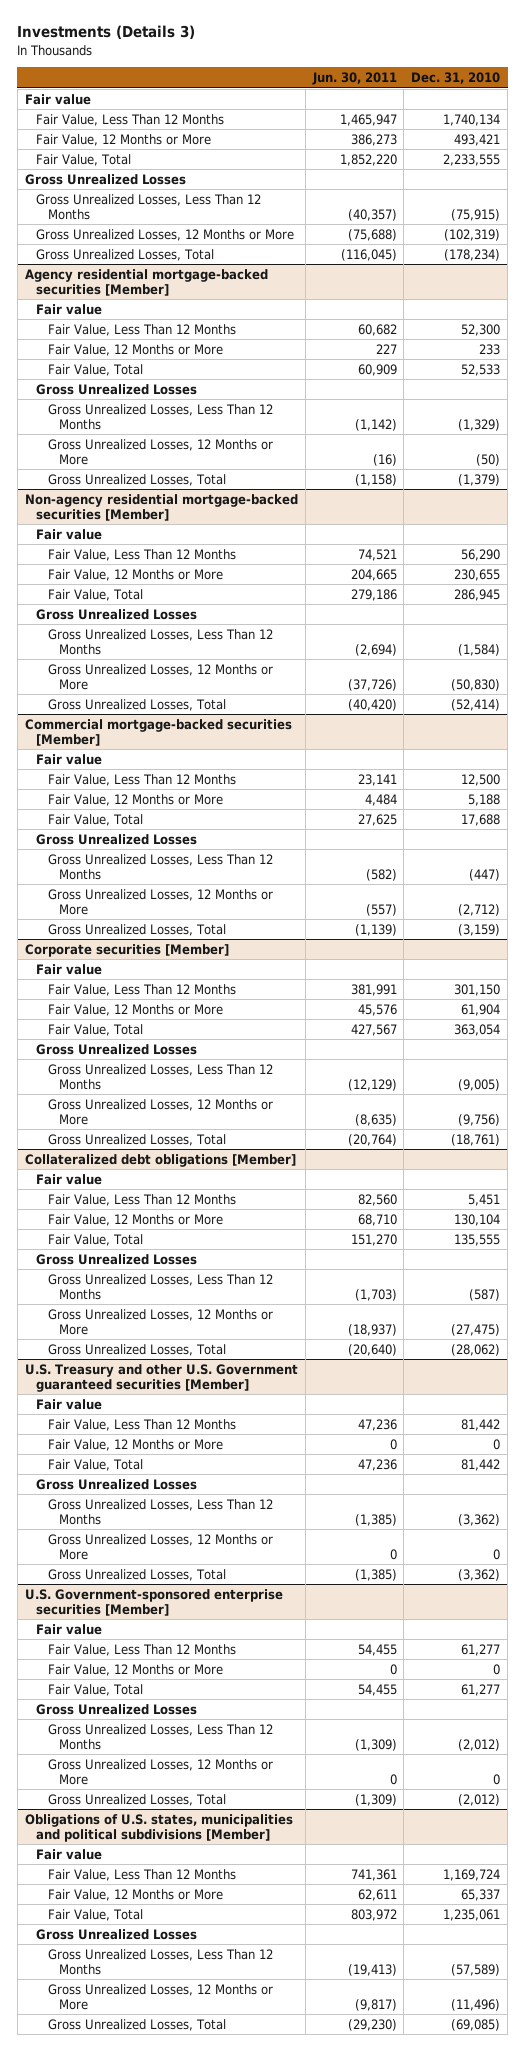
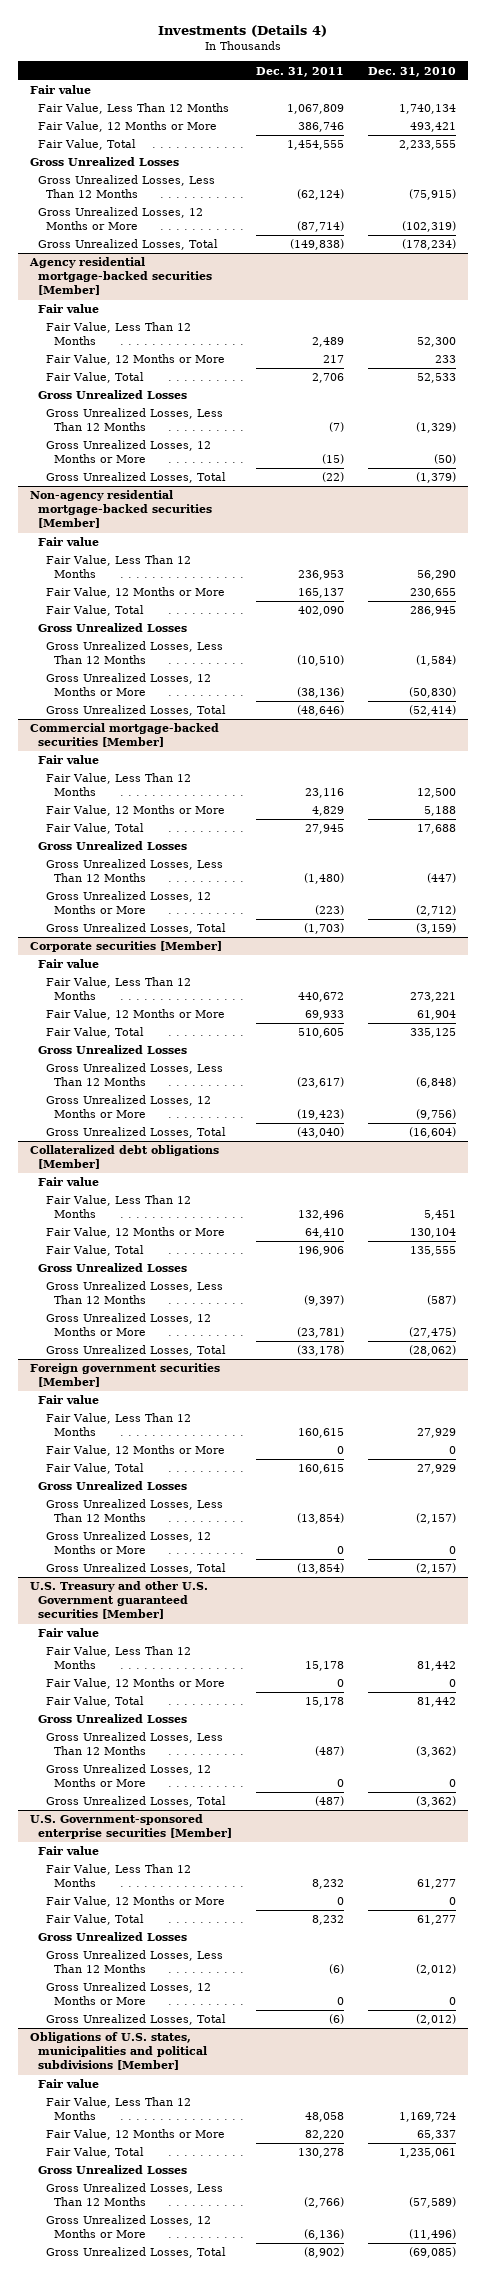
- Investments (Details 3)
+ Investments (Details 4)
- | Jun. 30, 2011 | Dec. 31, 2010
+ | Dec. 31, 2011 | Dec. 31, 2010
@ Corporate securities [Member]
- Fair Value, Less Than 12 Months | 381,991 | 301,150
+ Fair Value, Less Than 12 Months | 440,672 | 273,221
- Fair Value, Total | 427,567 | 363,054
+ Fair Value, Total | 510,605 | 335,125
- Gross Unrealized Losses, Less Than 12 Months | (12,129) | (9,005)
+ Gross Unrealized Losses, Less Than 12 Months | (23,617) | (6,848)
- Gross Unrealized Losses, Total | (20,764) | (18,761)
+ Gross Unrealized Losses, Total | (43,040) | (16,604)
+ Foreign government securities [Member]
+ Fair value
+ Fair Value, Less Than 12 Months | 160,615 | 27,929
+ Fair Value, 12 Months or More | 0 | 0
+ Fair Value, Total | 160,615 | 27,929
+ Gross Unrealized Losses
+ Gross Unrealized Losses, Less Than 12 Months | (13,854) | (2,157)
+ Gross Unrealized Losses, 12 Months or More | 0 | 0
+ Gross Unrealized Losses, Total | (13,854) | (2,157)

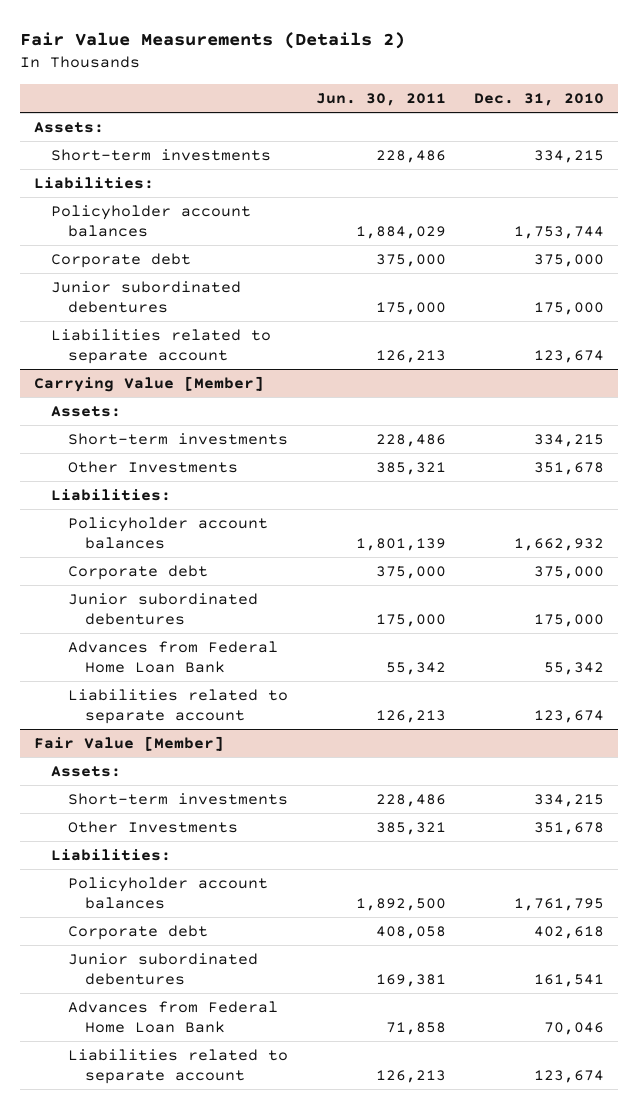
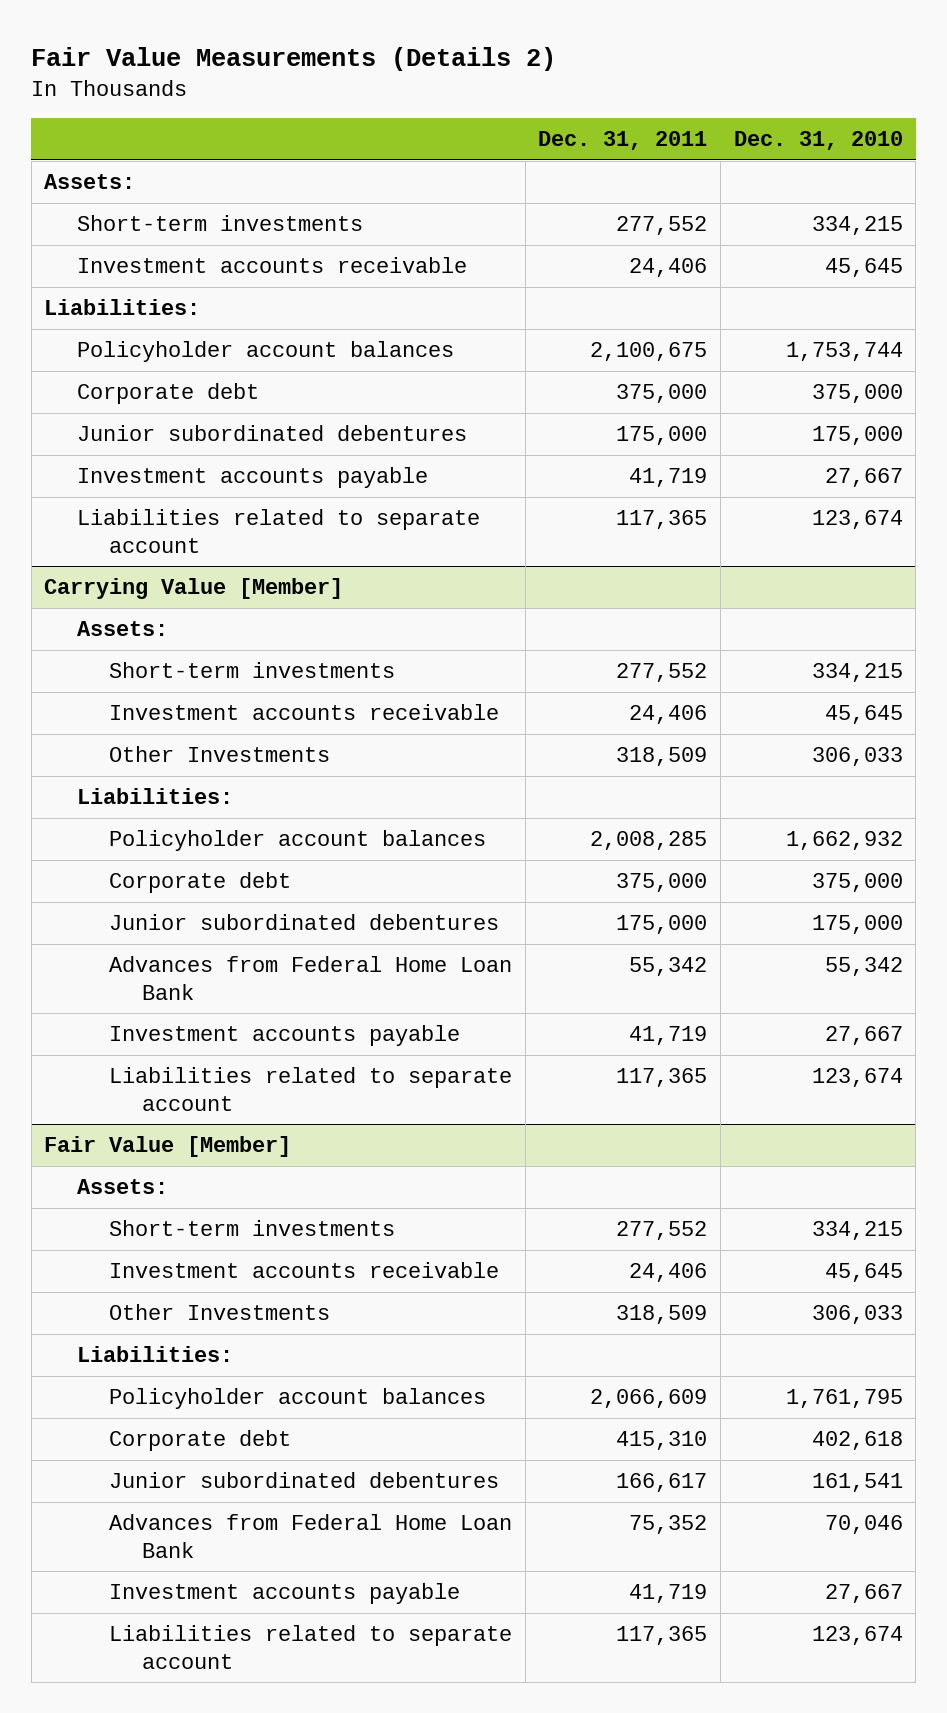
- | Jun. 30, 2011 | Dec. 31, 2010
+ | Dec. 31, 2011 | Dec. 31, 2010
+ Investment accounts receivable | 24,406 | 45,645
+ Investment accounts payable | 41,719 | 27,667
@ Carrying Value [Member]
- Other Investments | 385,321 | 351,678
+ Investment accounts receivable | 24,406 | 45,645
+ Other Investments | 318,509 | 306,033
+ Investment accounts payable | 41,719 | 27,667
@ Fair Value [Member]
- Other Investments | 385,321 | 351,678
+ Investment accounts receivable | 24,406 | 45,645
+ Other Investments | 318,509 | 306,033
+ Investment accounts payable | 41,719 | 27,667

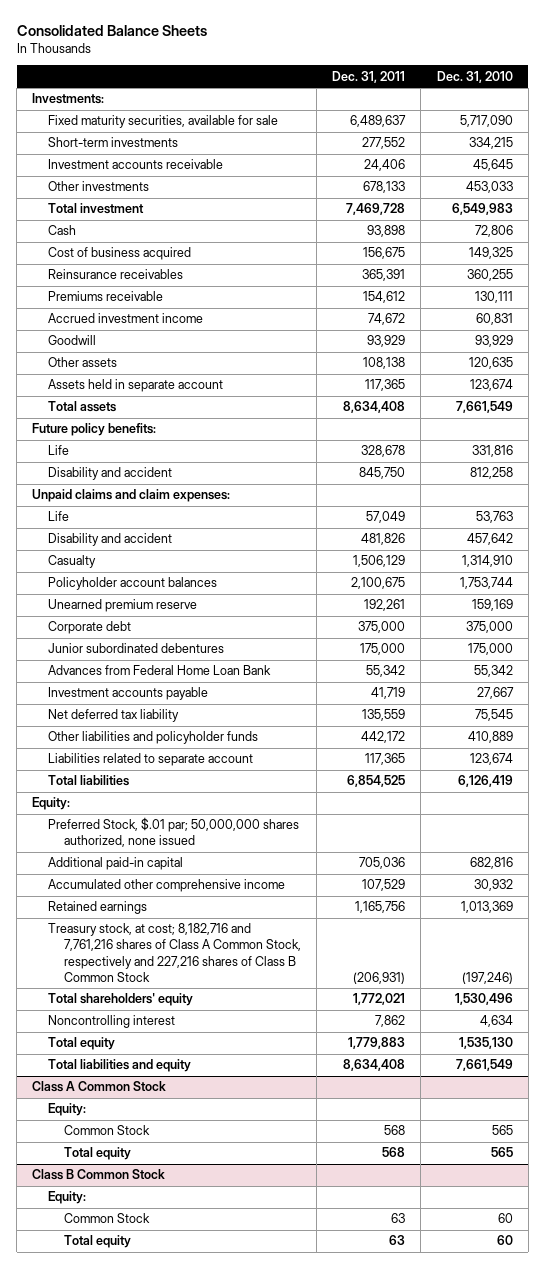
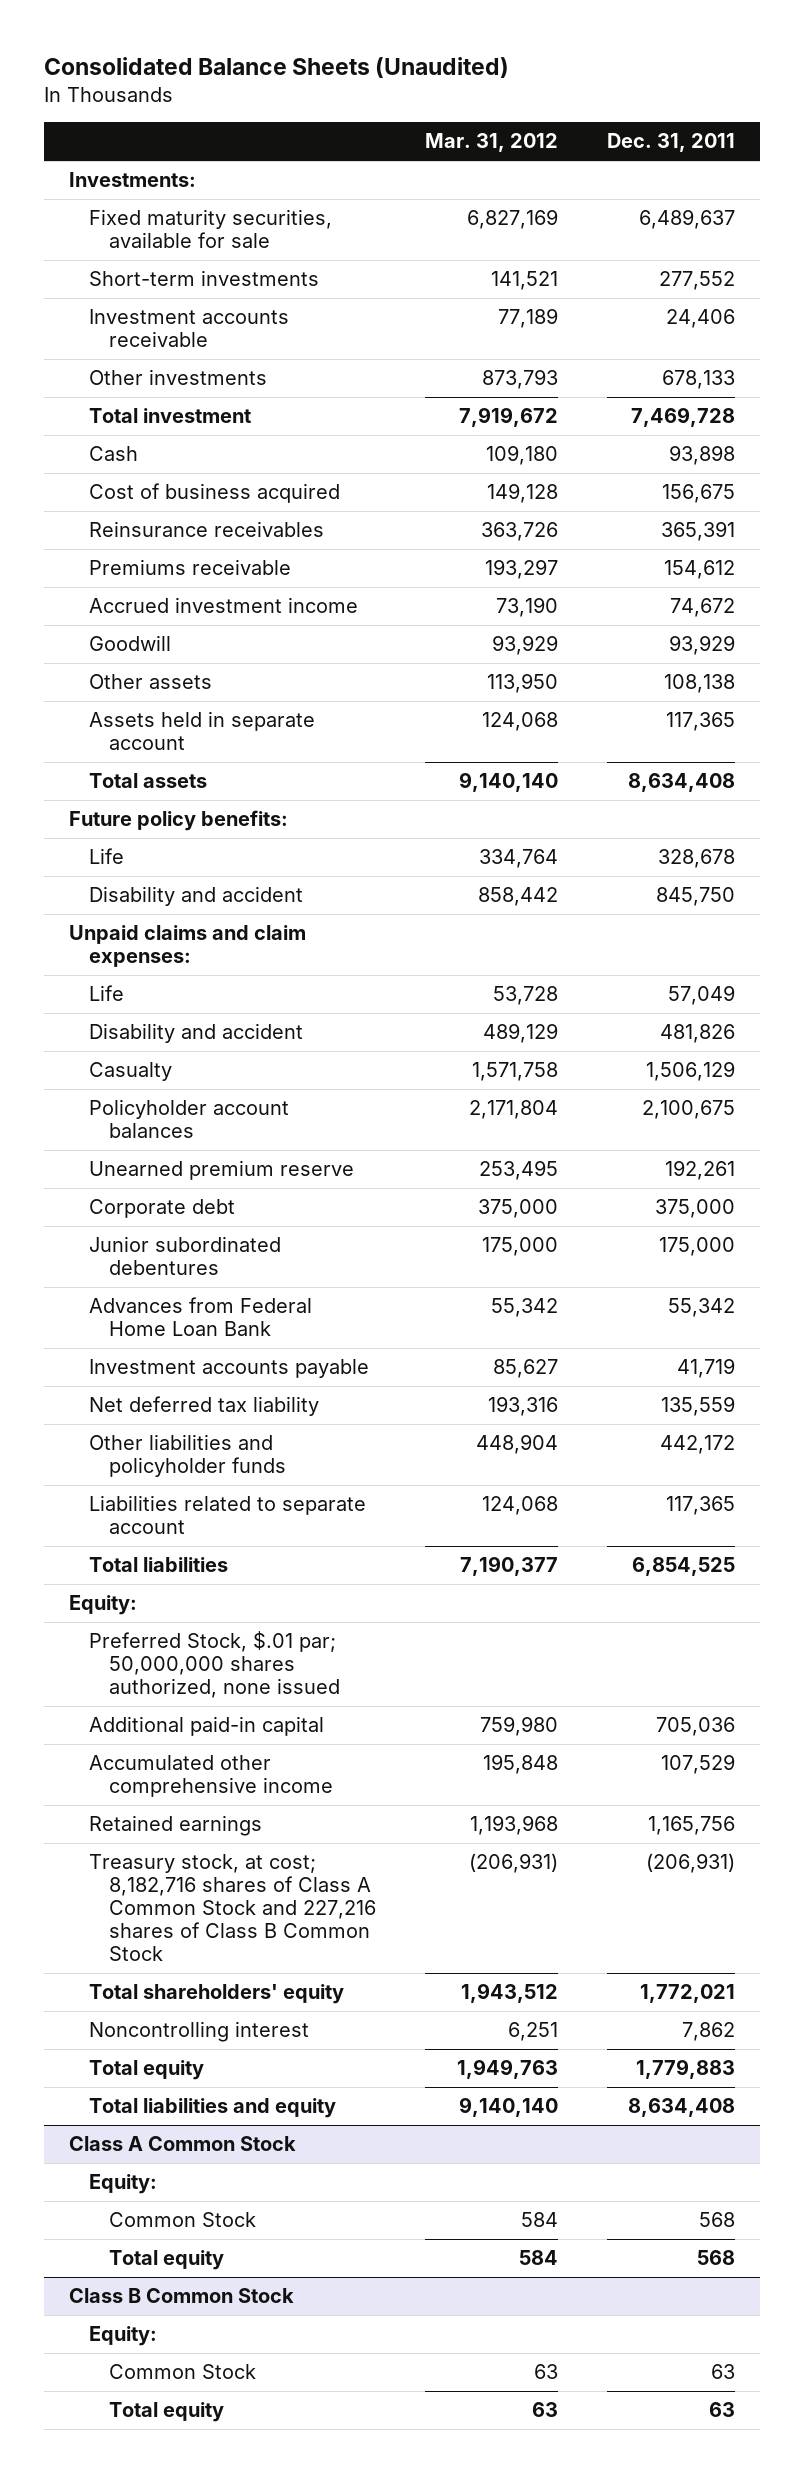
- Consolidated Balance Sheets
+ Consolidated Balance Sheets (Unaudited)
- | Dec. 31, 2011 | Dec. 31, 2010
+ | Mar. 31, 2012 | Dec. 31, 2011
- Treasury stock, at cost; 8,182,716 and 7,761,216 shares of Class A Common Stock, respectively and 227,216 shares of Class B Common Stock | (206,931) | (197,246)
+ Treasury stock, at cost; 8,182,716 shares of Class A Common Stock and 227,216 shares of Class B Common Stock | (206,931) | (206,931)

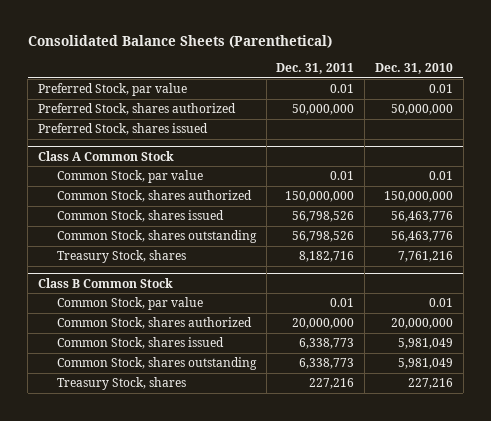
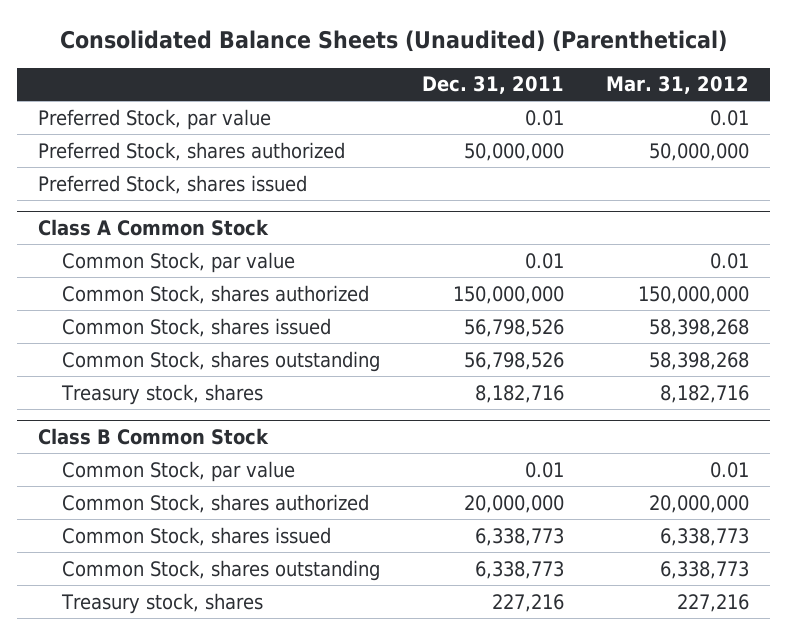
- Consolidated Balance Sheets (Parenthetical)
+ Consolidated Balance Sheets (Unaudited) (Parenthetical)
- | Dec. 31, 2011 | Dec. 31, 2010
+ | Dec. 31, 2011 | Mar. 31, 2012
@ Class A Common Stock
- Treasury Stock, shares | 8,182,716 | 7,761,216
+ Treasury stock, shares | 8,182,716 | 8,182,716
@ Class B Common Stock
- Treasury Stock, shares | 227,216 | 227,216
+ Treasury stock, shares | 227,216 | 227,216

